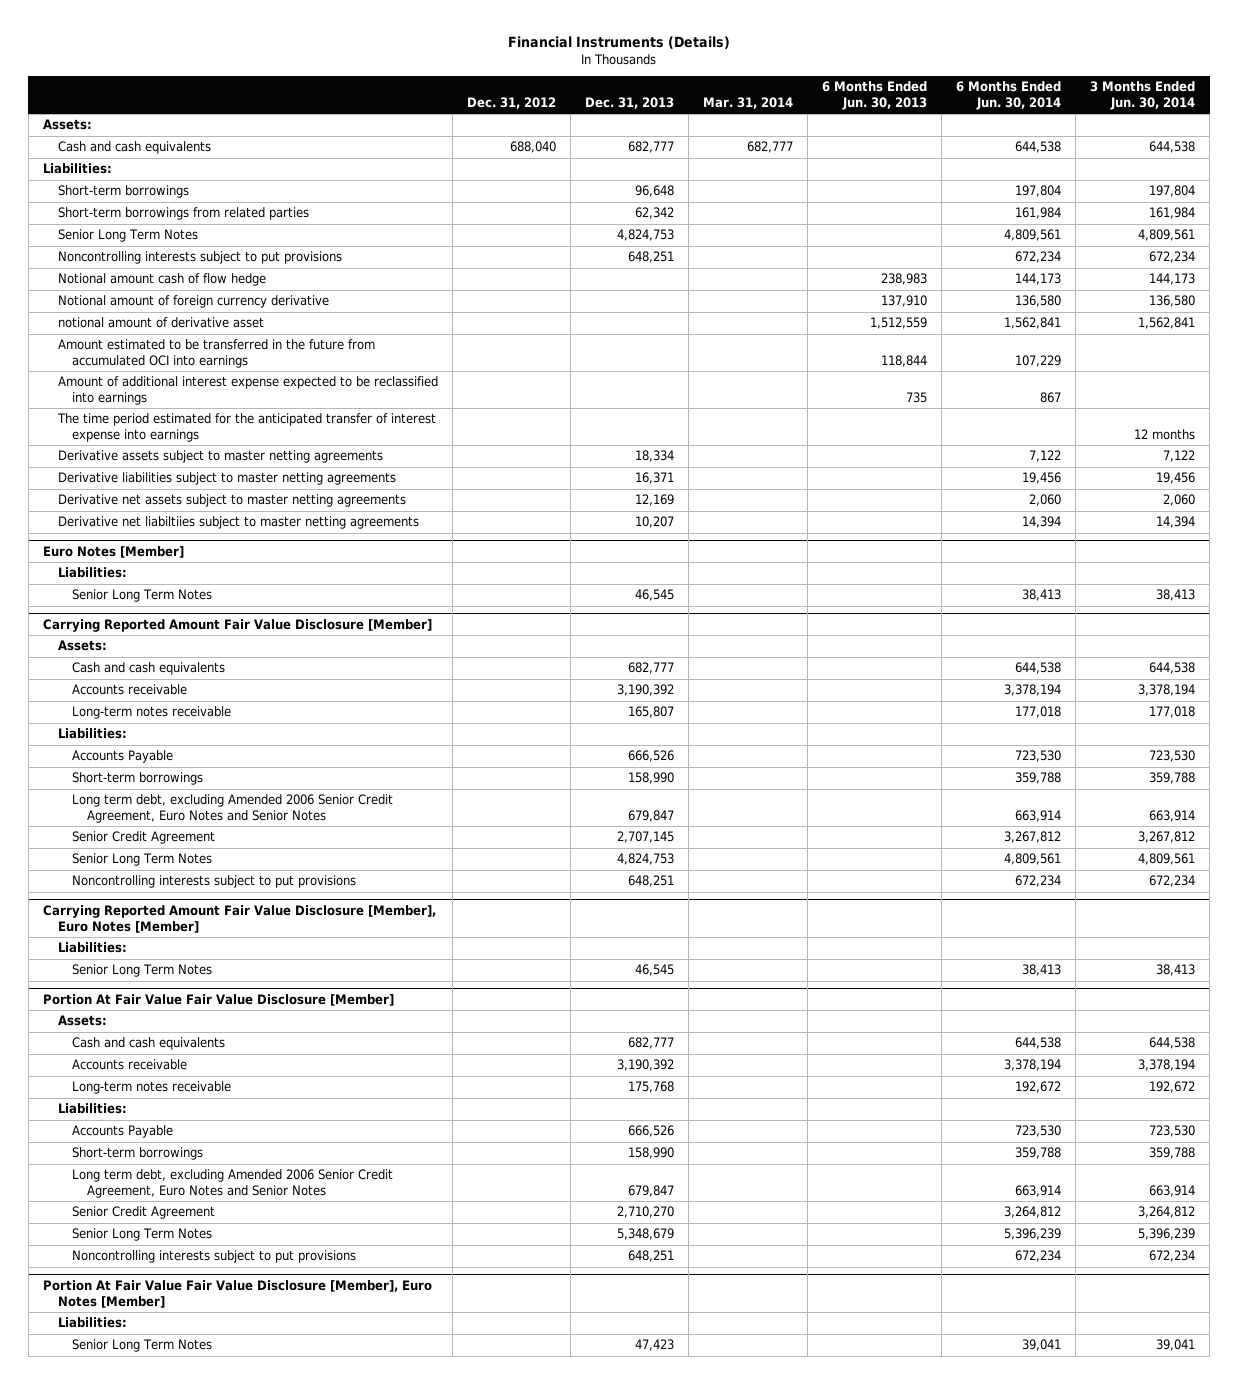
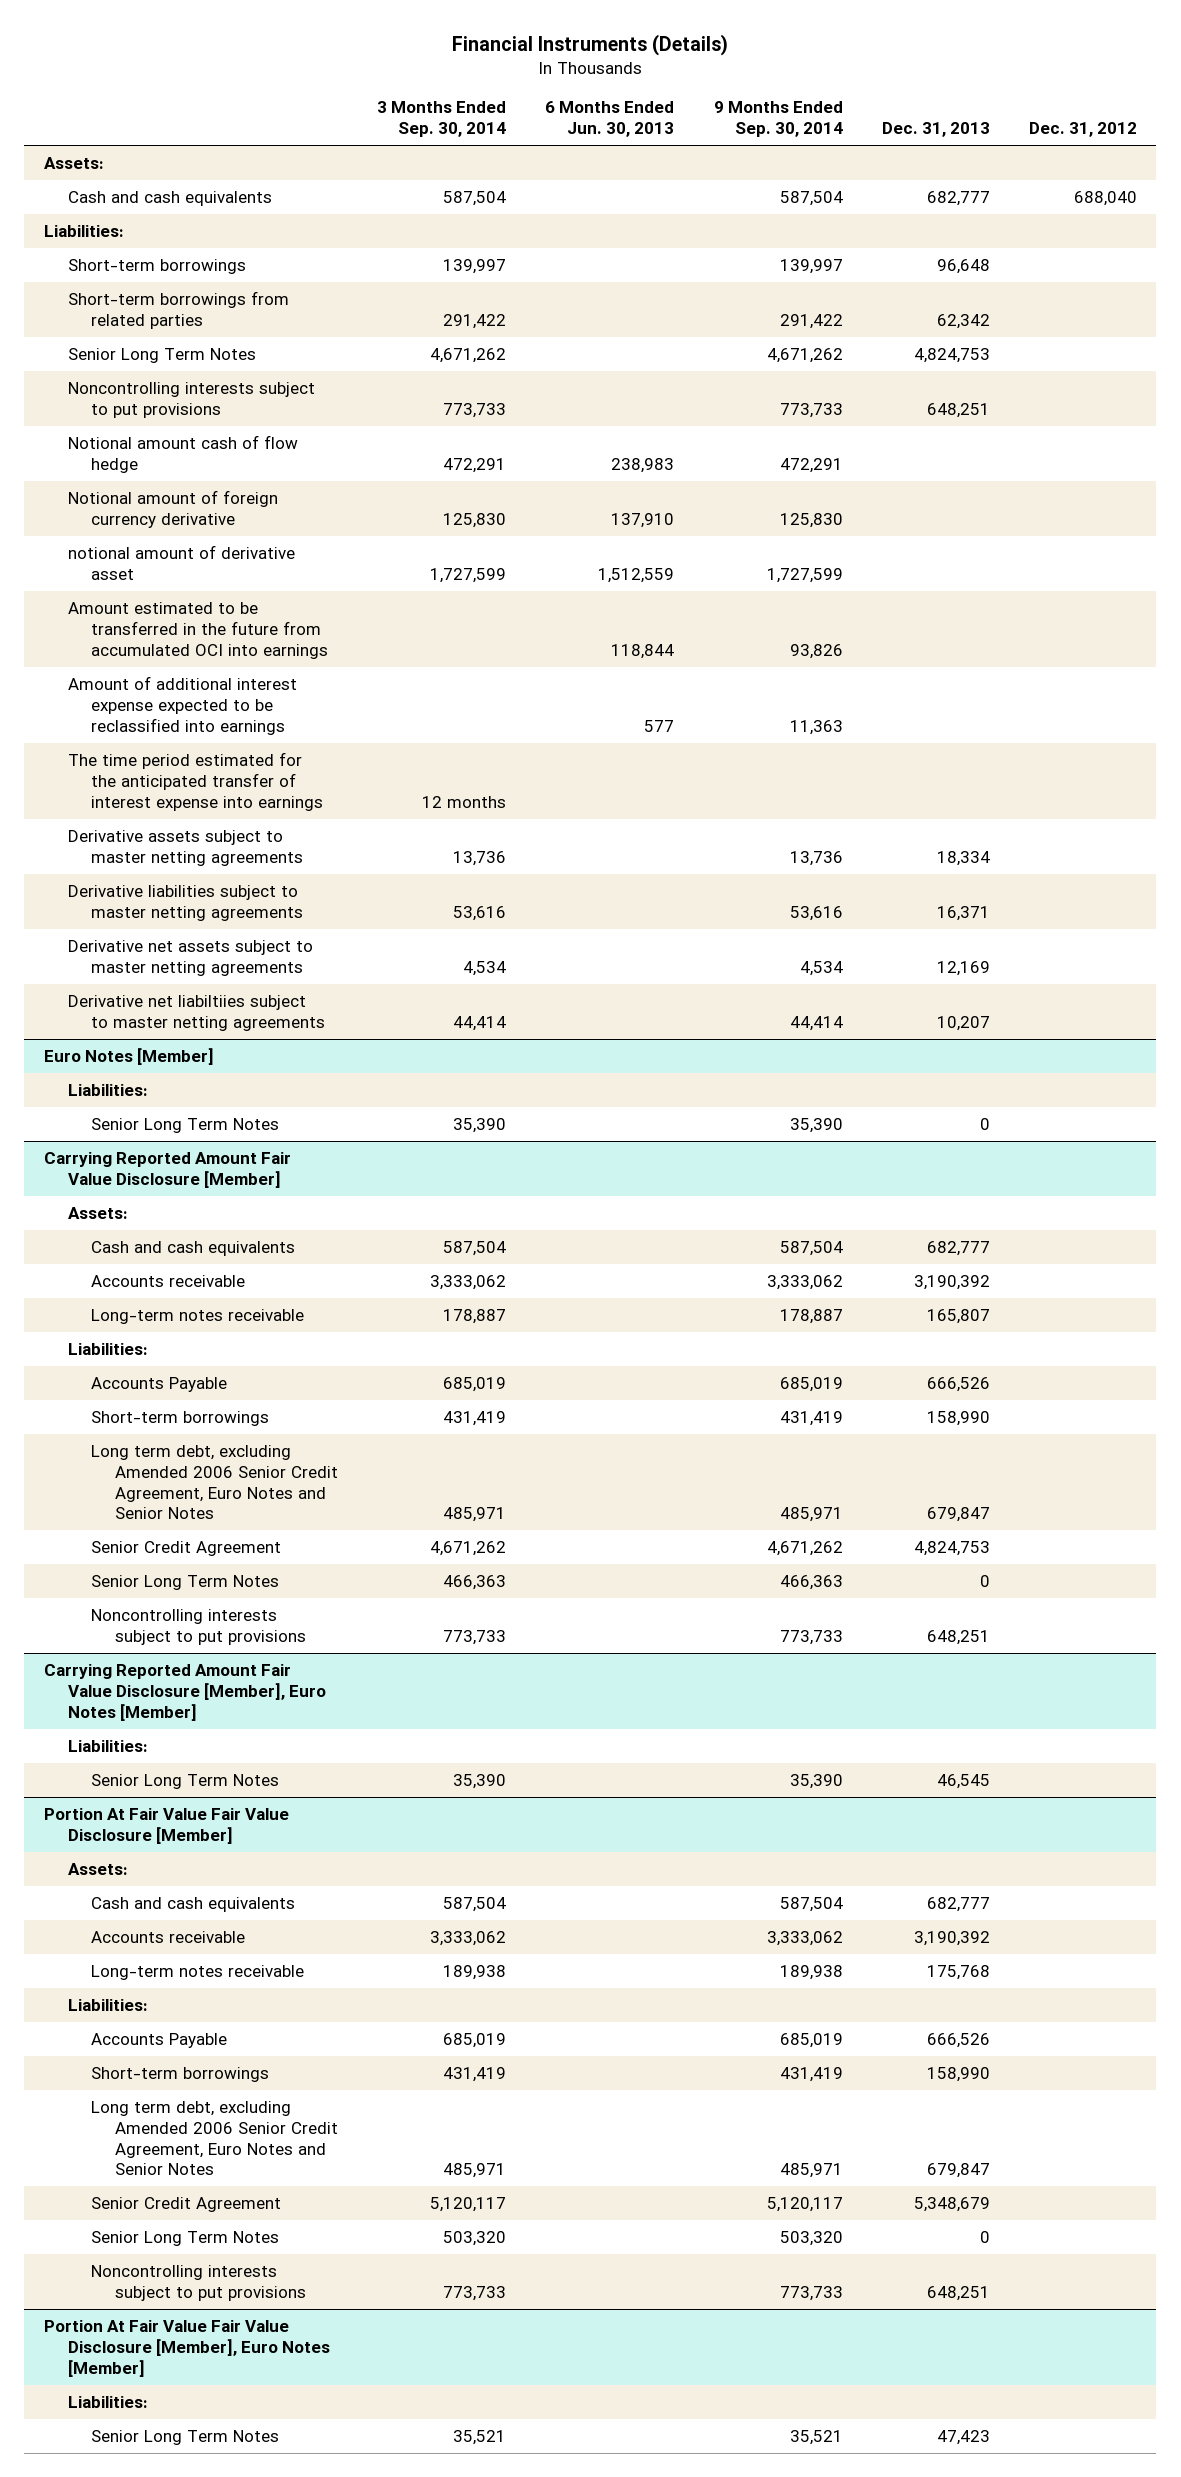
- | Dec. 31, 2012 | Dec. 31, 2013 | Mar. 31, 2014 | 6 Months Ended Jun. 30, 2013 | 6 Months Ended Jun. 30, 2014 | 3 Months Ended Jun. 30, 2014
+ | 3 Months Ended Sep. 30, 2014 | 6 Months Ended Jun. 30, 2013 | 9 Months Ended Sep. 30, 2014 | Dec. 31, 2013 | Dec. 31, 2012
- Amount of additional interest expense expected to be reclassified into earnings | | | | 735 | 867 |
+ Amount of additional interest expense expected to be reclassified into earnings | | 577 | 11,363 | |
@ Euro Notes [Member]
- Senior Long Term Notes | | 46,545 | | | 38,413 | 38,413
+ Senior Long Term Notes | 35,390 | | 35,390 | 0 |
@ Carrying Reported Amount Fair Value Disclosure [Member]
- Senior Credit Agreement | | 2,707,145 | | | 3,267,812 | 3,267,812
- Senior Long Term Notes | | 4,824,753 | | | 4,809,561 | 4,809,561
+ Senior Credit Agreement | 4,671,262 | | 4,671,262 | 4,824,753 |
+ Senior Long Term Notes | 466,363 | | 466,363 | 0 |
@ Portion At Fair Value Fair Value Disclosure [Member]
- Senior Credit Agreement | | 2,710,270 | | | 3,264,812 | 3,264,812
- Senior Long Term Notes | | 5,348,679 | | | 5,396,239 | 5,396,239
+ Senior Credit Agreement | 5,120,117 | | 5,120,117 | 5,348,679 |
+ Senior Long Term Notes | 503,320 | | 503,320 | 0 |

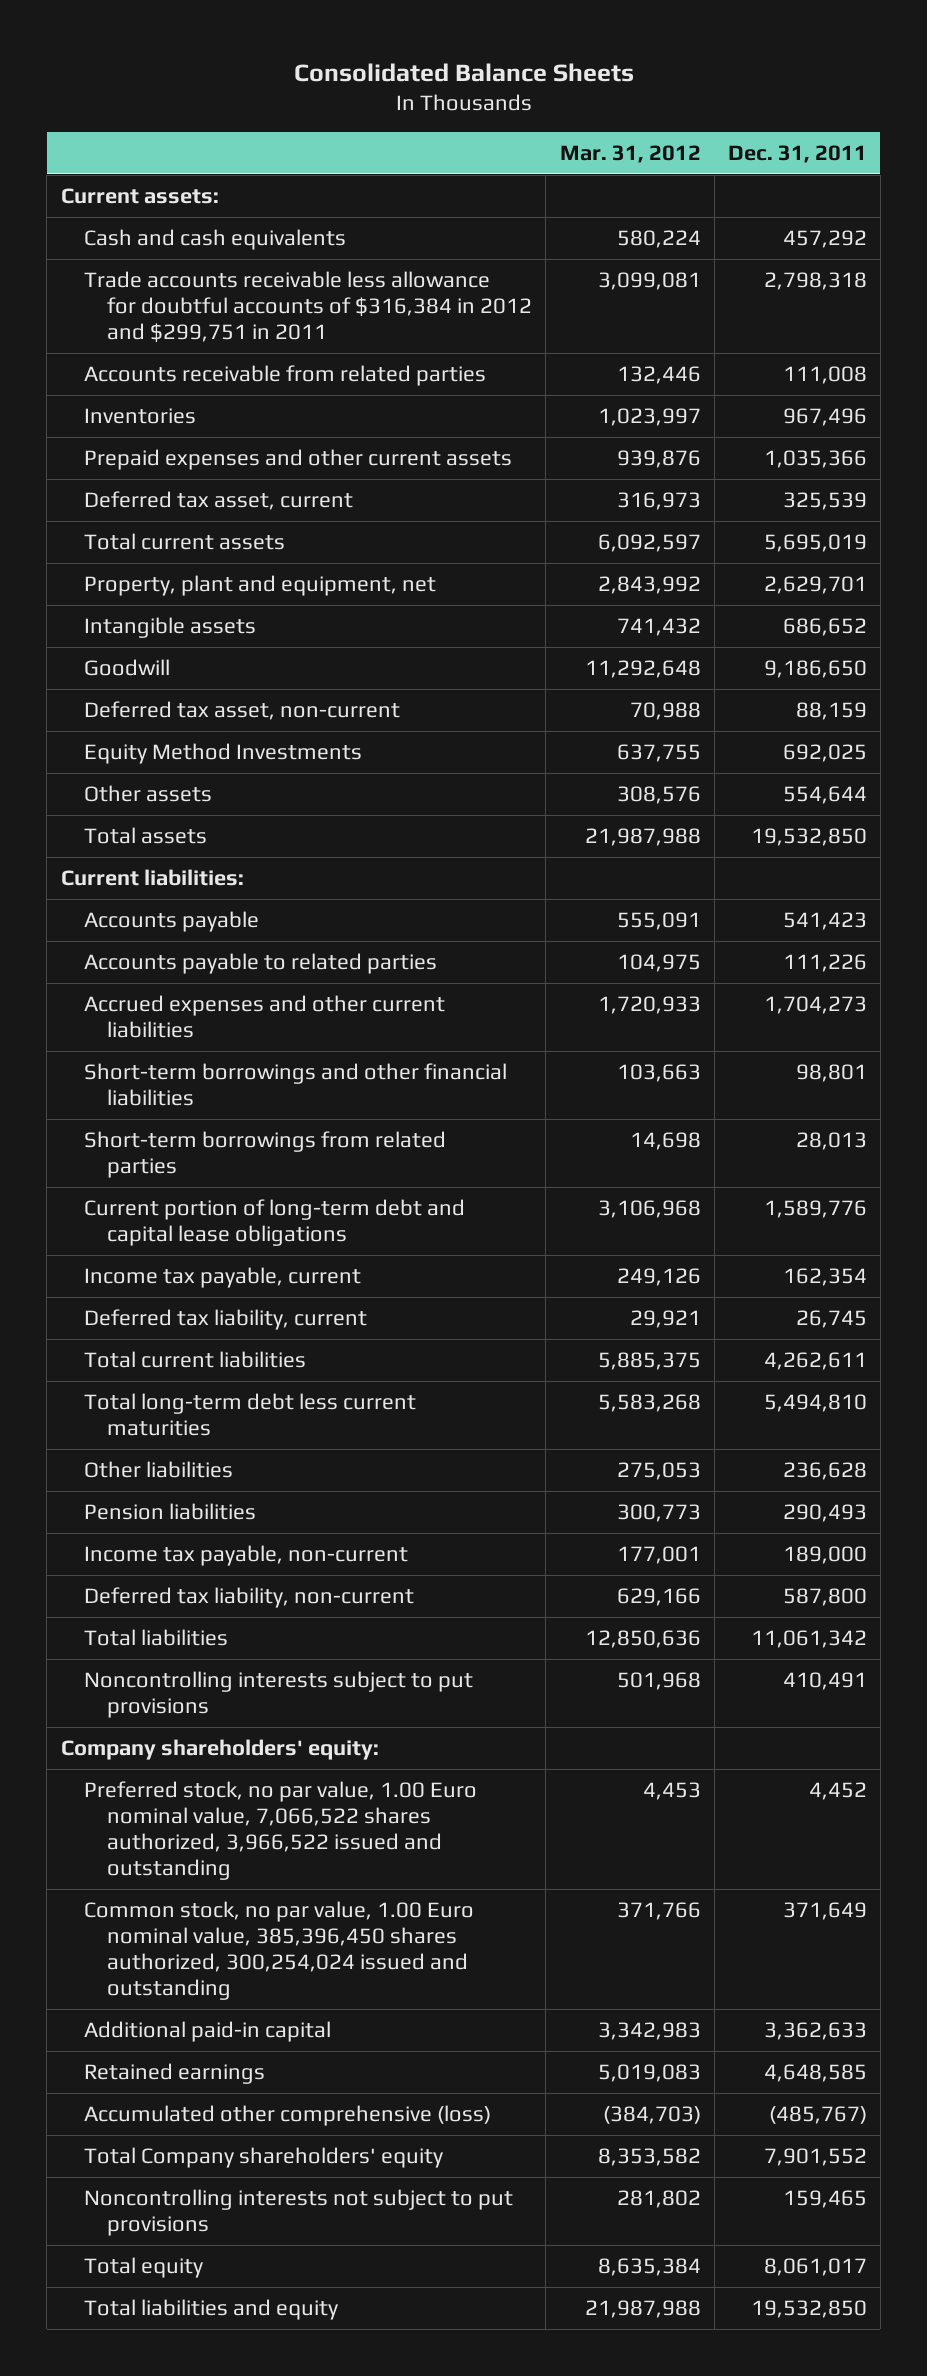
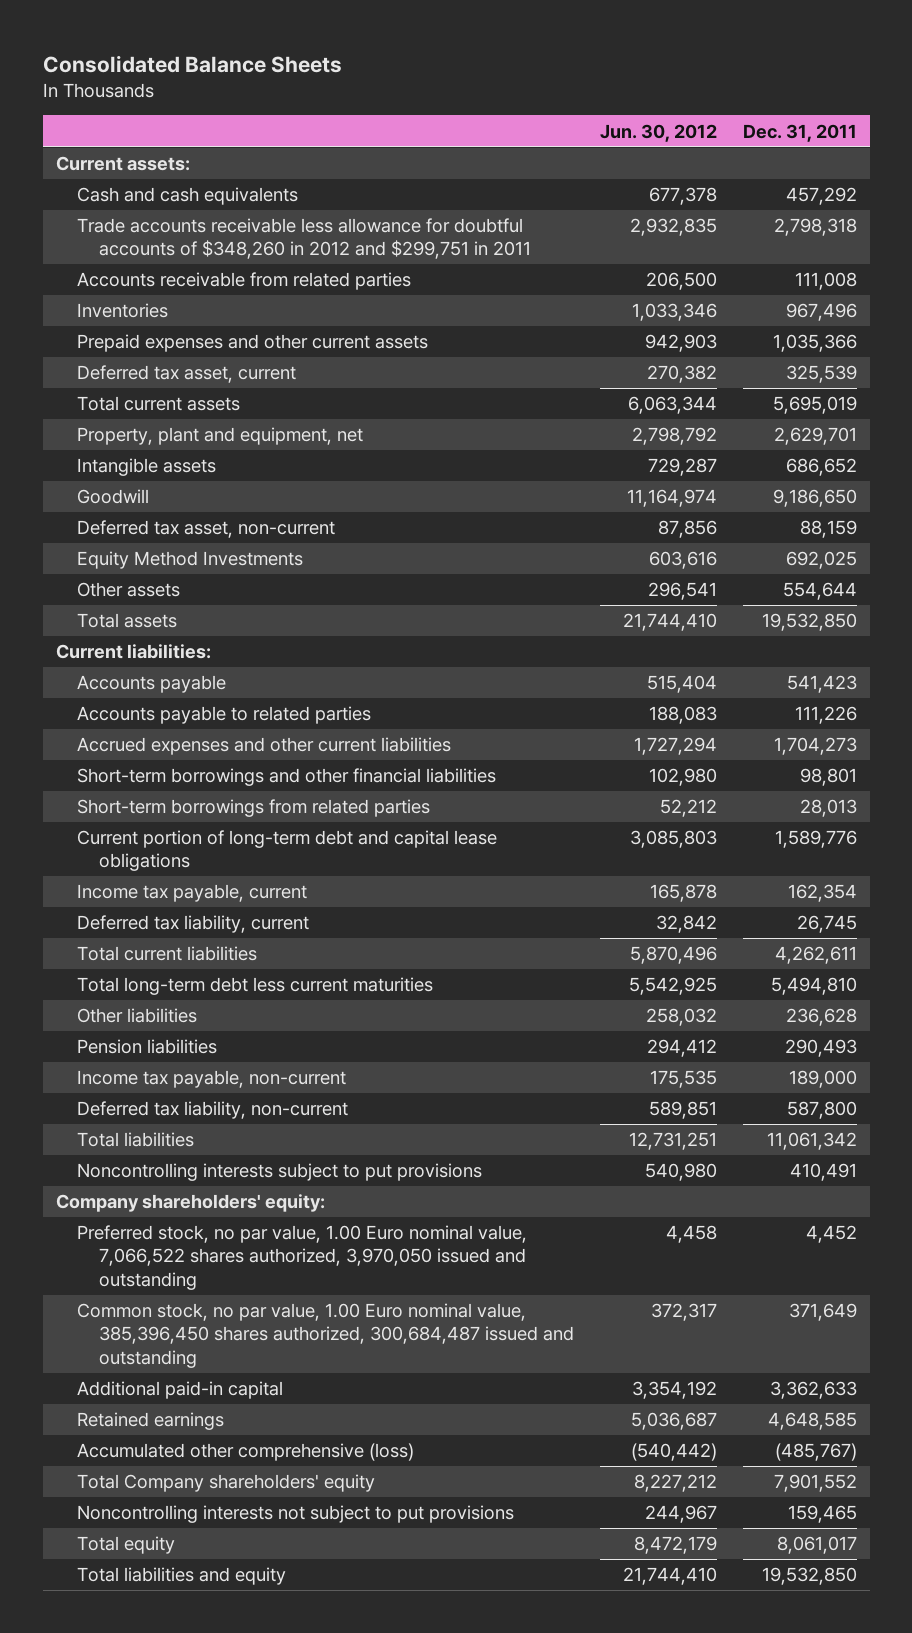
- | Mar. 31, 2012 | Dec. 31, 2011
+ | Jun. 30, 2012 | Dec. 31, 2011
- Trade accounts receivable less allowance for doubtful accounts of $316,384 in 2012 and $299,751 in 2011 | 3,099,081 | 2,798,318
+ Trade accounts receivable less allowance for doubtful accounts of $348,260 in 2012 and $299,751 in 2011 | 2,932,835 | 2,798,318
- Preferred stock, no par value, 1.00 Euro nominal value, 7,066,522 shares authorized, 3,966,522 issued and outstanding | 4,453 | 4,452
- Common stock, no par value, 1.00 Euro nominal value, 385,396,450 shares authorized, 300,254,024 issued and outstanding | 371,766 | 371,649
+ Preferred stock, no par value, 1.00 Euro nominal value, 7,066,522 shares authorized, 3,970,050 issued and outstanding | 4,458 | 4,452
+ Common stock, no par value, 1.00 Euro nominal value, 385,396,450 shares authorized, 300,684,487 issued and outstanding | 372,317 | 371,649

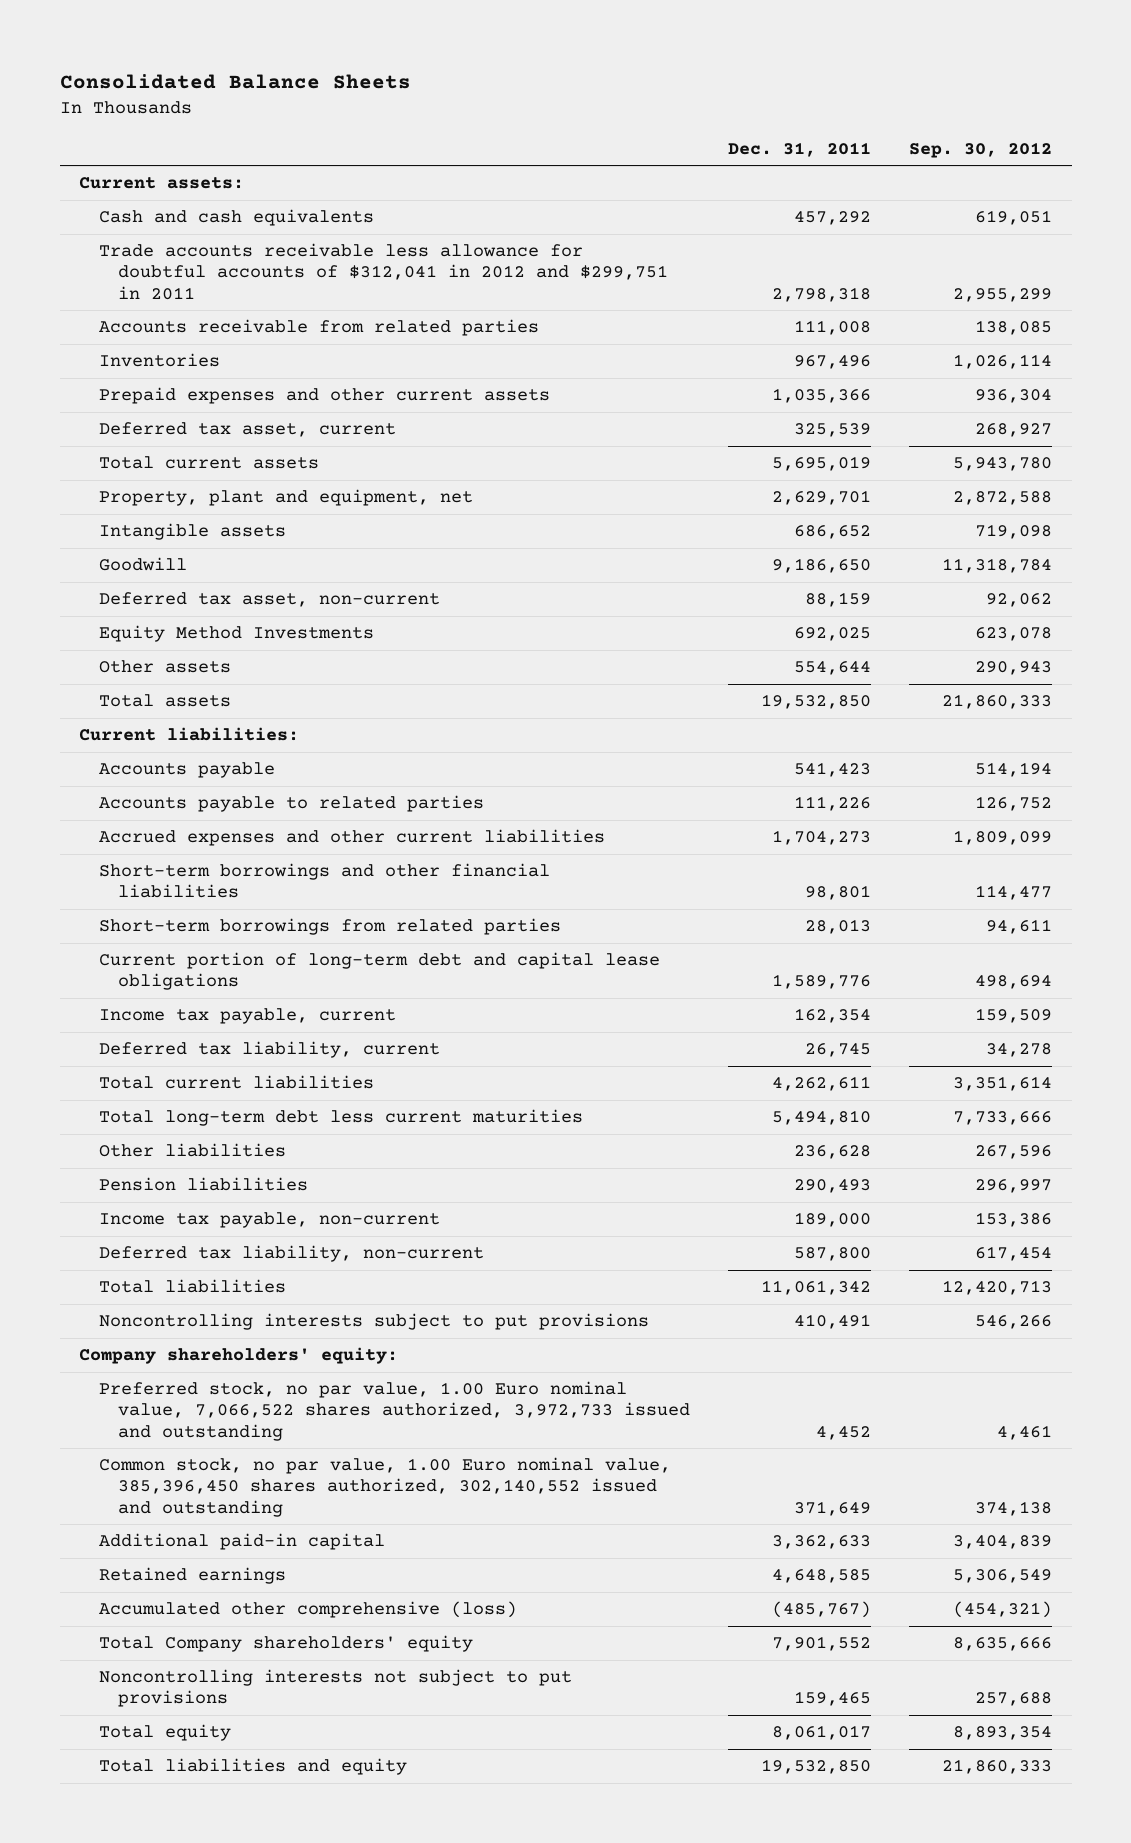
- | Jun. 30, 2012 | Dec. 31, 2011
+ | Dec. 31, 2011 | Sep. 30, 2012
- Trade accounts receivable less allowance for doubtful accounts of $348,260 in 2012 and $299,751 in 2011 | 2,932,835 | 2,798,318
+ Trade accounts receivable less allowance for doubtful accounts of $312,041 in 2012 and $299,751 in 2011 | 2,798,318 | 2,955,299
- Preferred stock, no par value, 1.00 Euro nominal value, 7,066,522 shares authorized, 3,970,050 issued and outstanding | 4,458 | 4,452
- Common stock, no par value, 1.00 Euro nominal value, 385,396,450 shares authorized, 300,684,487 issued and outstanding | 372,317 | 371,649
+ Preferred stock, no par value, 1.00 Euro nominal value, 7,066,522 shares authorized, 3,972,733 issued and outstanding | 4,452 | 4,461
+ Common stock, no par value, 1.00 Euro nominal value, 385,396,450 shares authorized, 302,140,552 issued and outstanding | 371,649 | 374,138

